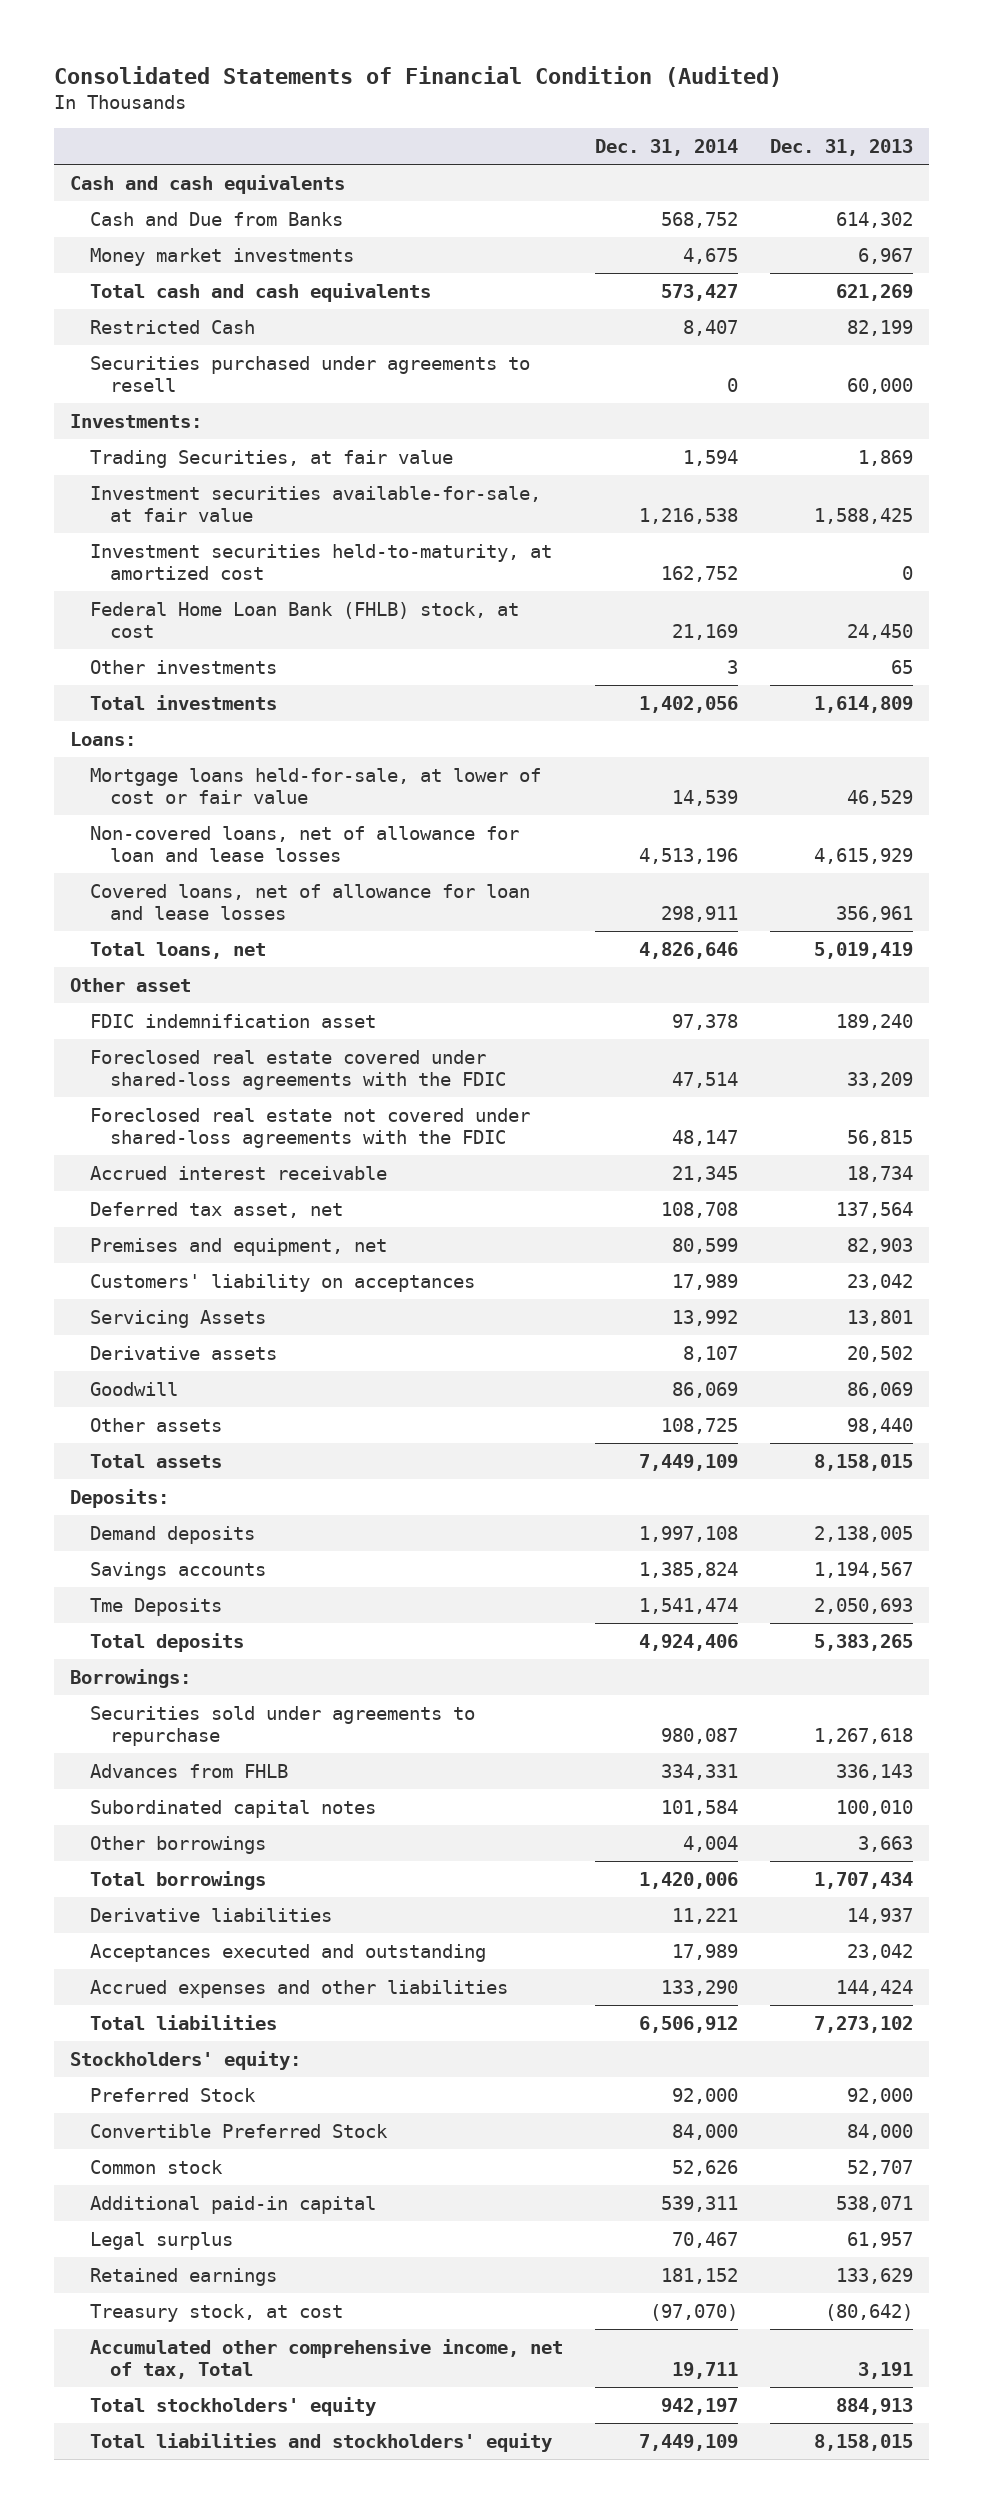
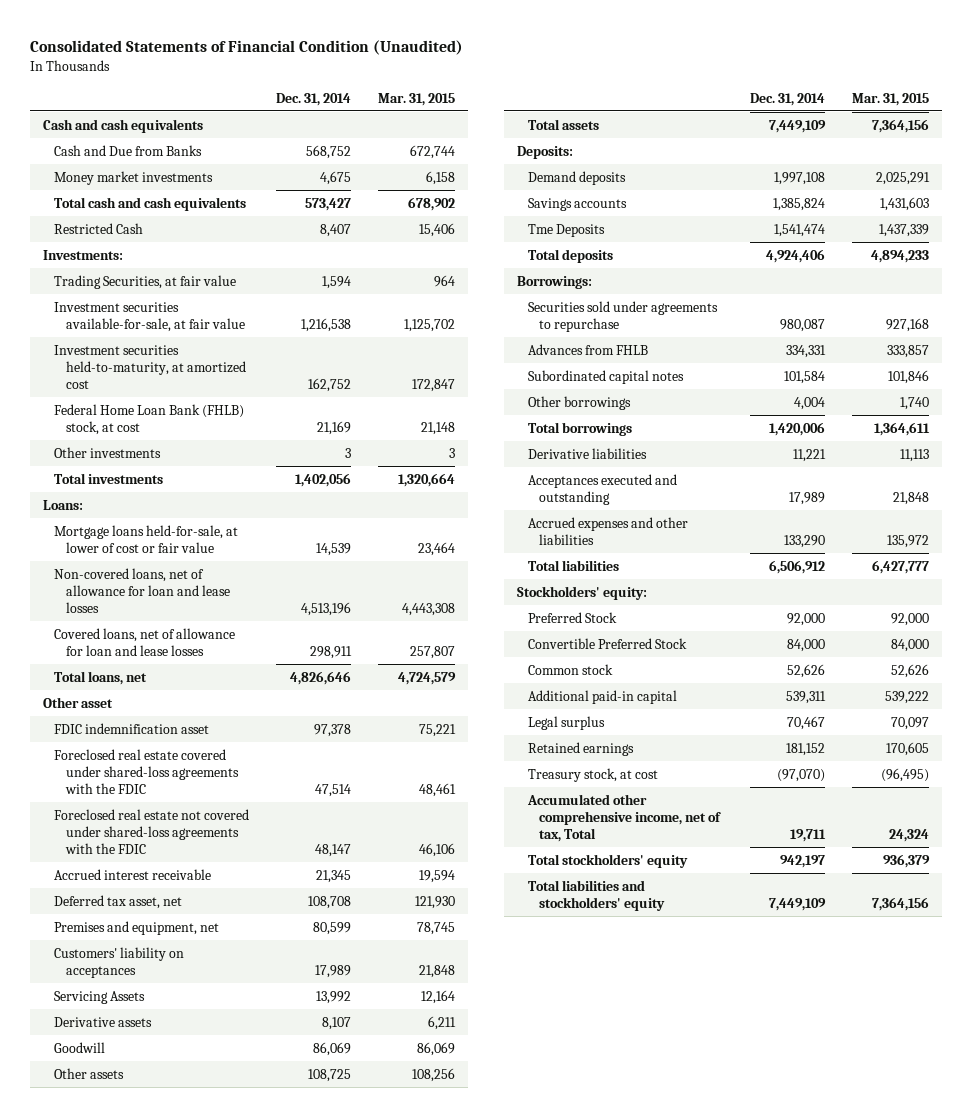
- Consolidated Statements of Financial Condition (Audited)
+ Consolidated Statements of Financial Condition (Unaudited)
- | Dec. 31, 2014 | Dec. 31, 2013
+ | Dec. 31, 2014 | Mar. 31, 2015
- Securities purchased under agreements to resell | 0 | 60,000

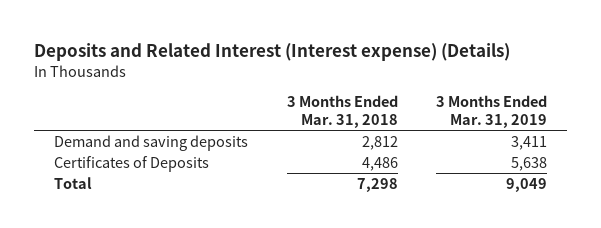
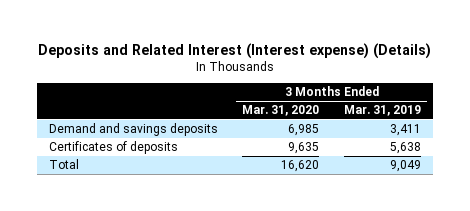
- | 3 Months Ended Mar. 31, 2018 | 3 Months Ended Mar. 31, 2019
+ | 3 Months Ended Mar. 31, 2020 | 3 Months Ended Mar. 31, 2019
- Demand and saving deposits | 2,812 | 3,411
- Certificates of Deposits | 4,486 | 5,638
+ Demand and savings deposits | 6,985 | 3,411
+ Certificates of deposits | 9,635 | 5,638

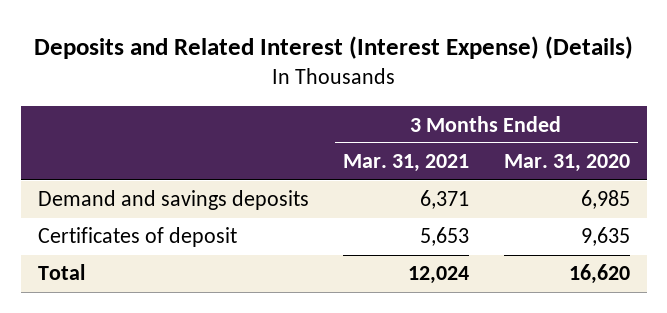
- Deposits and Related Interest (Interest expense) (Details)
+ Deposits and Related Interest (Interest Expense) (Details)
- | 3 Months Ended Mar. 31, 2020 | 3 Months Ended Mar. 31, 2019
+ | 3 Months Ended Mar. 31, 2021 | 3 Months Ended Mar. 31, 2020
- Certificates of deposits | 9,635 | 5,638
+ Certificates of deposit | 5,653 | 9,635

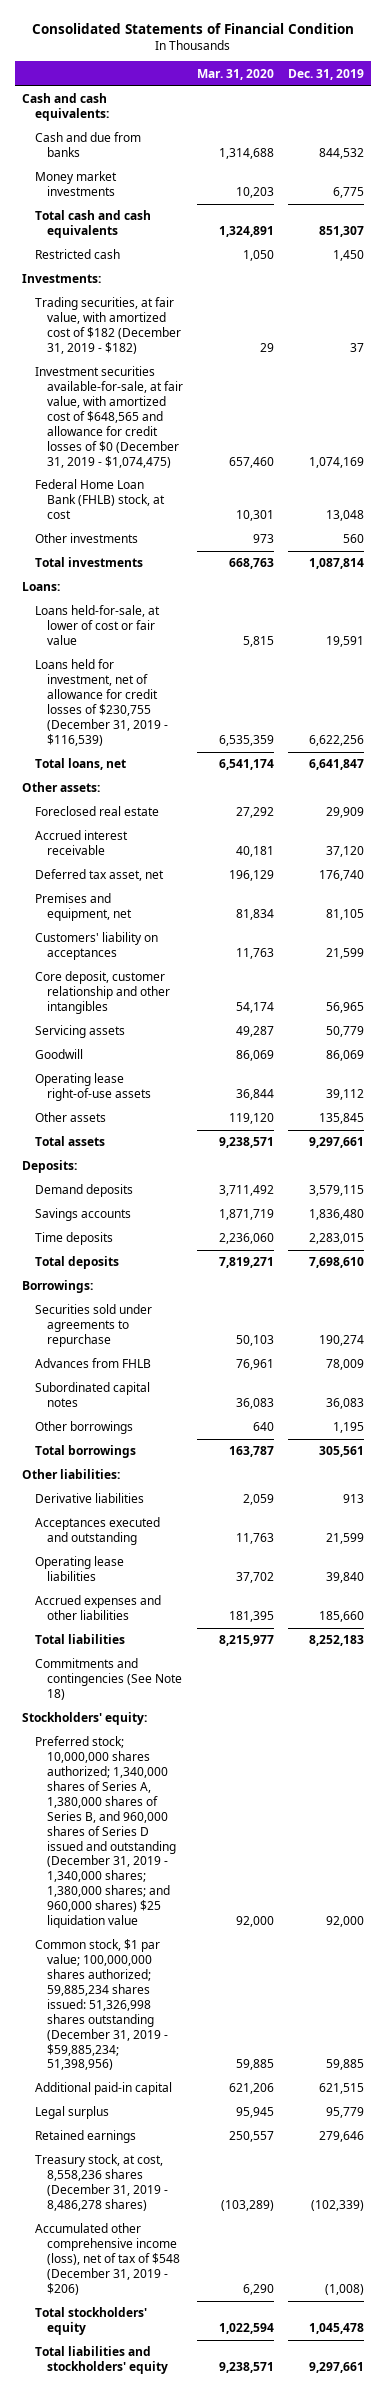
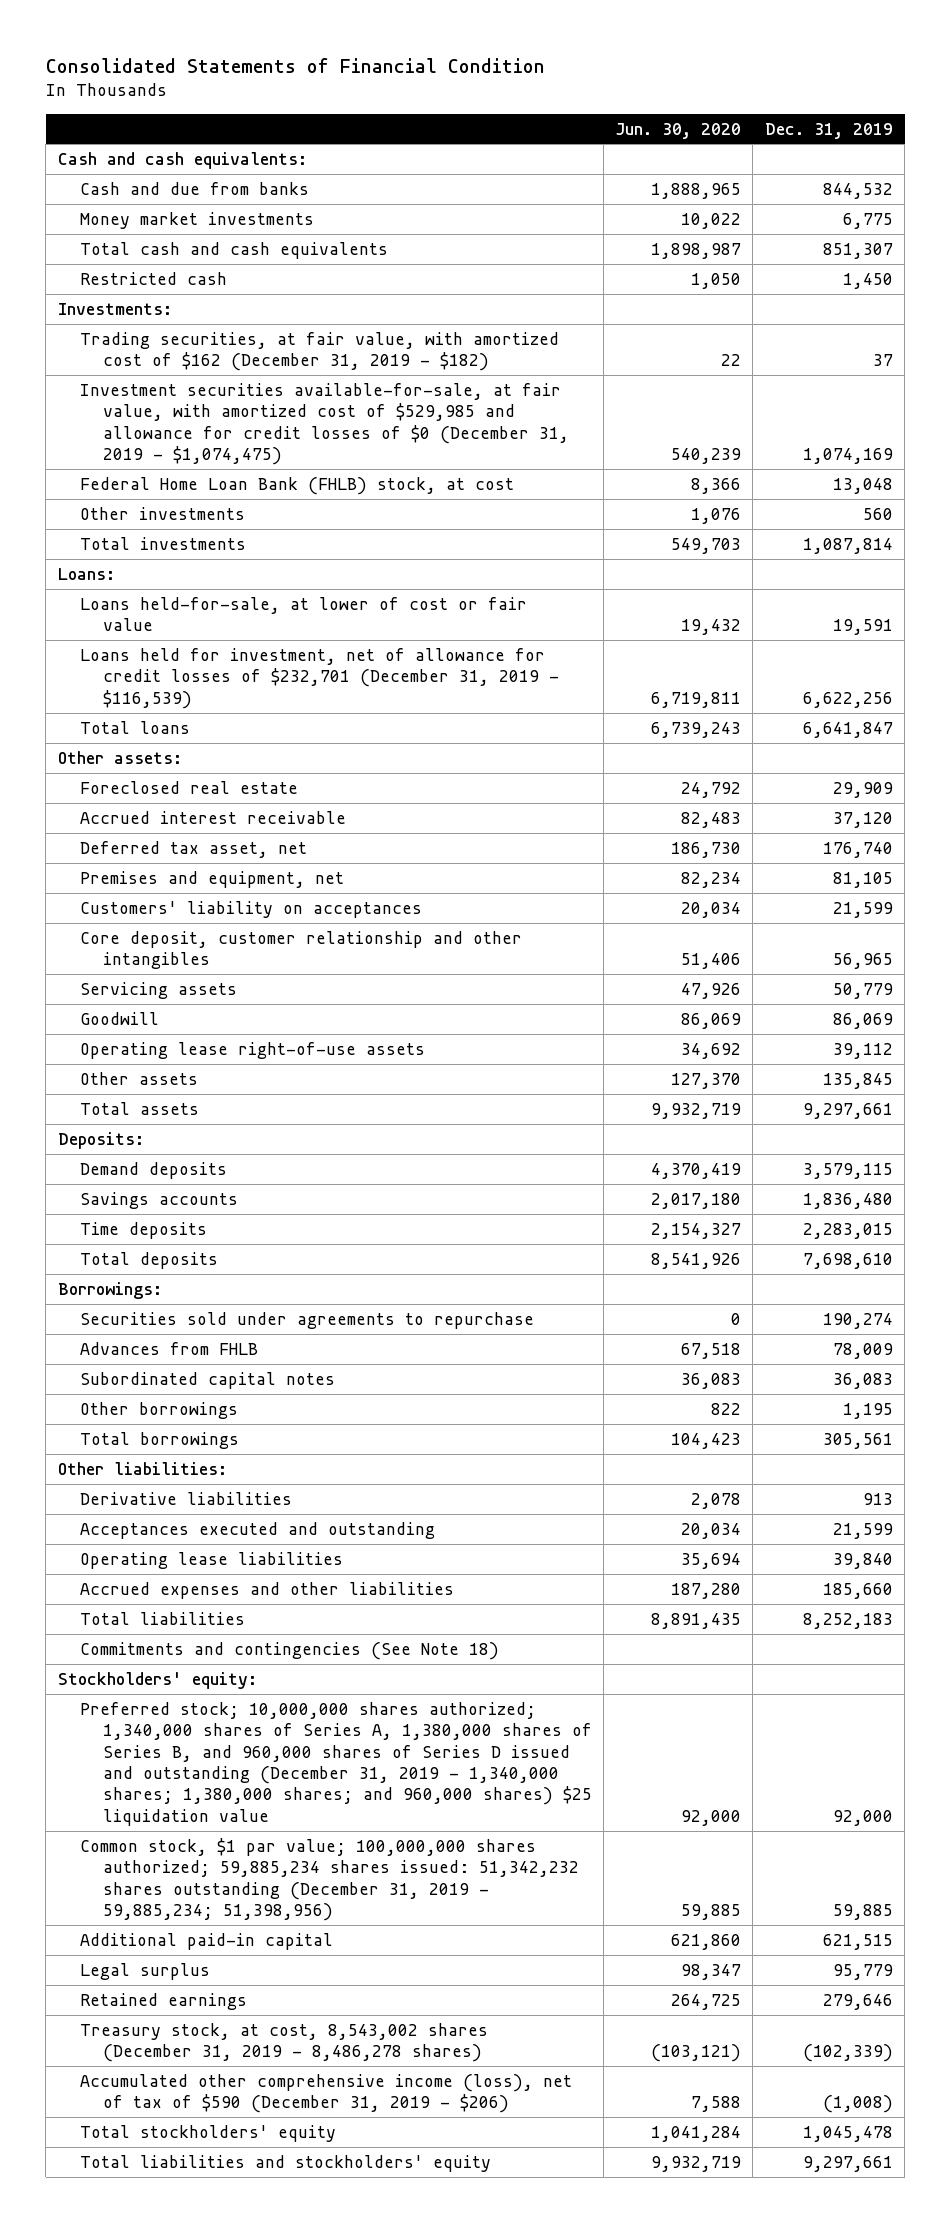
- | Mar. 31, 2020 | Dec. 31, 2019
+ | Jun. 30, 2020 | Dec. 31, 2019
- Trading securities, at fair value, with amortized cost of $182 (December 31, 2019 - $182) | 29 | 37
- Investment securities available-for-sale, at fair value, with amortized cost of $648,565 and allowance for credit losses of $0 (December 31, 2019 - $1,074,475) | 657,460 | 1,074,169
+ Trading securities, at fair value, with amortized cost of $162 (December 31, 2019 - $182) | 22 | 37
+ Investment securities available-for-sale, at fair value, with amortized cost of $529,985 and allowance for credit losses of $0 (December 31, 2019 - $1,074,475) | 540,239 | 1,074,169
- Loans held for investment, net of allowance for credit losses of $230,755 (December 31, 2019 - $116,539) | 6,535,359 | 6,622,256
- Total loans, net | 6,541,174 | 6,641,847
+ Loans held for investment, net of allowance for credit losses of $232,701 (December 31, 2019 - $116,539) | 6,719,811 | 6,622,256
+ Total loans | 6,739,243 | 6,641,847
- Common stock, $1 par value; 100,000,000 shares authorized; 59,885,234 shares issued: 51,326,998 shares outstanding (December 31, 2019 - $59,885,234; 51,398,956) | 59,885 | 59,885
+ Common stock, $1 par value; 100,000,000 shares authorized; 59,885,234 shares issued: 51,342,232 shares outstanding (December 31, 2019 - 59,885,234; 51,398,956) | 59,885 | 59,885
- Treasury stock, at cost, 8,558,236 shares (December 31, 2019 - 8,486,278 shares) | (103,289) | (102,339)
- Accumulated other comprehensive income (loss), net of tax of $548 (December 31, 2019 - $206) | 6,290 | (1,008)
+ Treasury stock, at cost, 8,543,002 shares (December 31, 2019 - 8,486,278 shares) | (103,121) | (102,339)
+ Accumulated other comprehensive income (loss), net of tax of $590 (December 31, 2019 - $206) | 7,588 | (1,008)

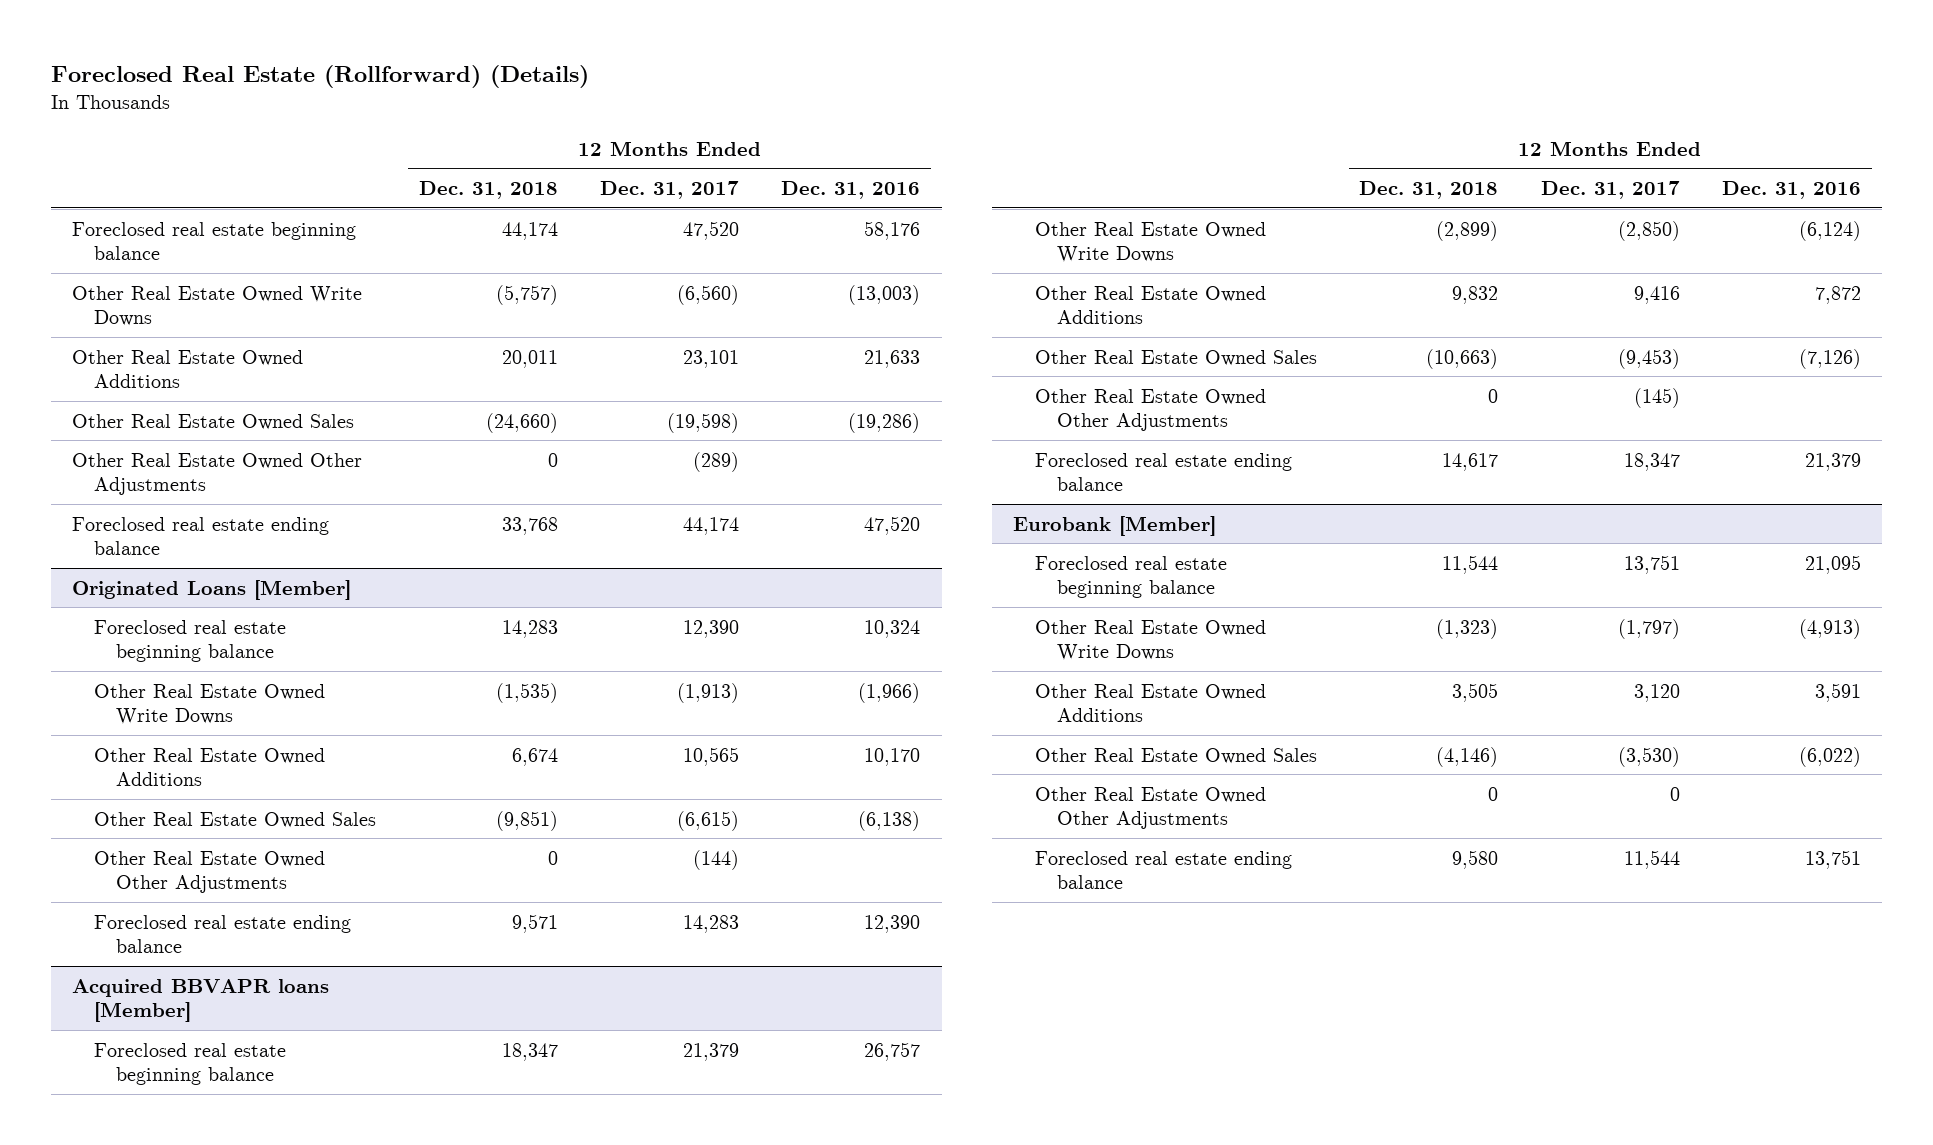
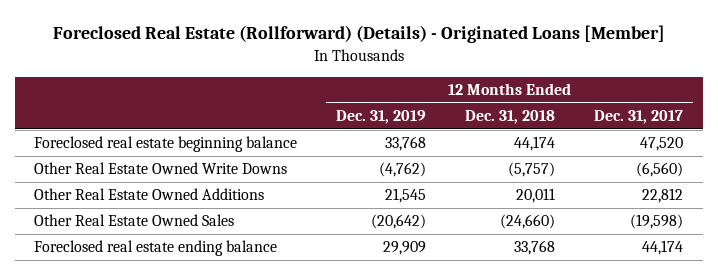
- Foreclosed Real Estate (Rollforward) (Details)
+ Foreclosed Real Estate (Rollforward) (Details) - Originated Loans [Member]
- | 12 Months Ended Dec. 31, 2018 | 12 Months Ended Dec. 31, 2017 | 12 Months Ended Dec. 31, 2016
+ | 12 Months Ended Dec. 31, 2019 | 12 Months Ended Dec. 31, 2018 | 12 Months Ended Dec. 31, 2017
- Other Real Estate Owned Additions | 20,011 | 23,101 | 21,633
+ Other Real Estate Owned Additions | 21,545 | 20,011 | 22,812
- Other Real Estate Owned Other Adjustments | 0 | (289) |
- Originated Loans [Member]
- Foreclosed real estate beginning balance | 14,283 | 12,390 | 10,324
- Other Real Estate Owned Write Downs | (1,535) | (1,913) | (1,966)
- Other Real Estate Owned Additions | 6,674 | 10,565 | 10,170
- Other Real Estate Owned Sales | (9,851) | (6,615) | (6,138)
- Other Real Estate Owned Other Adjustments | 0 | (144) |
- Foreclosed real estate ending balance | 9,571 | 14,283 | 12,390
- Acquired BBVAPR loans [Member]
- Foreclosed real estate beginning balance | 18,347 | 21,379 | 26,757
- Other Real Estate Owned Write Downs | (2,899) | (2,850) | (6,124)
- Other Real Estate Owned Additions | 9,832 | 9,416 | 7,872
- Other Real Estate Owned Sales | (10,663) | (9,453) | (7,126)
- Other Real Estate Owned Other Adjustments | 0 | (145) |
- Foreclosed real estate ending balance | 14,617 | 18,347 | 21,379
- Eurobank [Member]
- Foreclosed real estate beginning balance | 11,544 | 13,751 | 21,095
- Other Real Estate Owned Write Downs | (1,323) | (1,797) | (4,913)
- Other Real Estate Owned Additions | 3,505 | 3,120 | 3,591
- Other Real Estate Owned Sales | (4,146) | (3,530) | (6,022)
- Other Real Estate Owned Other Adjustments | 0 | 0 |
- Foreclosed real estate ending balance | 9,580 | 11,544 | 13,751

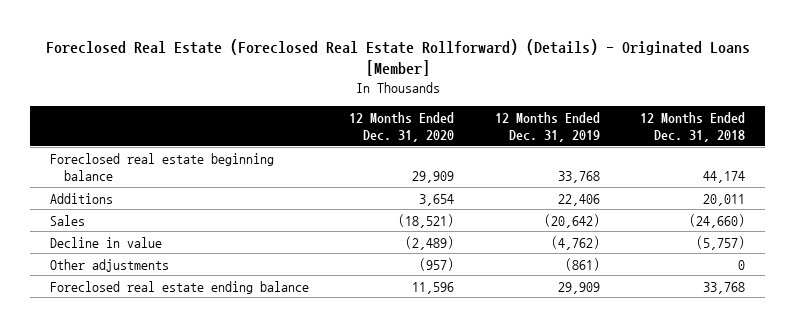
- Foreclosed Real Estate (Rollforward) (Details) - Originated Loans [Member]
+ Foreclosed Real Estate (Foreclosed Real Estate Rollforward) (Details) - Originated Loans [Member]
- | 12 Months Ended Dec. 31, 2019 | 12 Months Ended Dec. 31, 2018 | 12 Months Ended Dec. 31, 2017
+ | 12 Months Ended Dec. 31, 2020 | 12 Months Ended Dec. 31, 2019 | 12 Months Ended Dec. 31, 2018
- Other Real Estate Owned Write Downs | (4,762) | (5,757) | (6,560)
- Other Real Estate Owned Additions | 21,545 | 20,011 | 22,812
- Other Real Estate Owned Sales | (20,642) | (24,660) | (19,598)
+ Additions | 3,654 | 22,406 | 20,011
+ Sales | (18,521) | (20,642) | (24,660)
+ Decline in value | (2,489) | (4,762) | (5,757)
+ Other adjustments | (957) | (861) | 0

